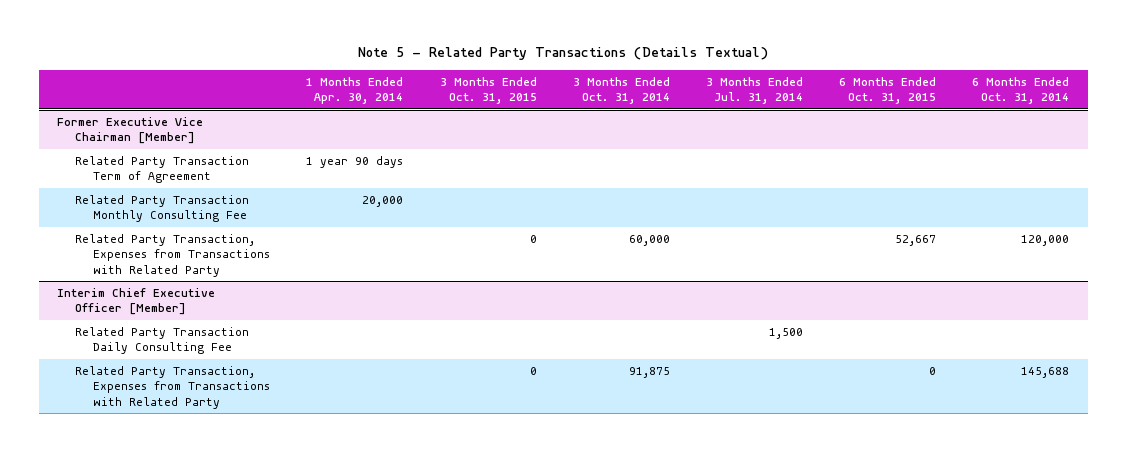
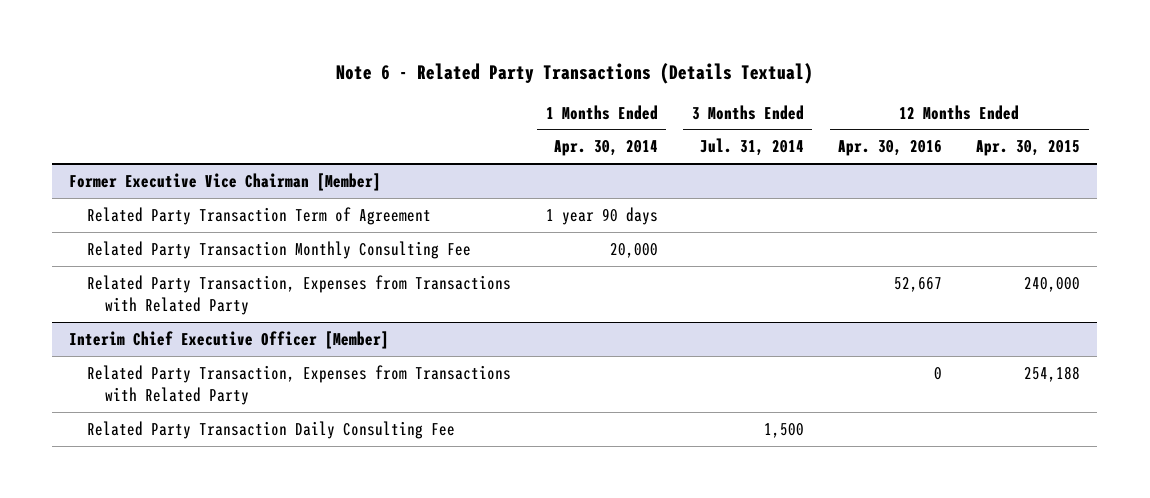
- Note 5 - Related Party Transactions (Details Textual)
+ Note 6 - Related Party Transactions (Details Textual)
- | 1 Months Ended Apr. 30, 2014 | 3 Months Ended Oct. 31, 2015 | 3 Months Ended Oct. 31, 2014 | 3 Months Ended Jul. 31, 2014 | 6 Months Ended Oct. 31, 2015 | 6 Months Ended Oct. 31, 2014
+ | 1 Months Ended Apr. 30, 2014 | 3 Months Ended Jul. 31, 2014 | 12 Months Ended Apr. 30, 2016 | 12 Months Ended Apr. 30, 2015
@ Interim Chief Executive Officer [Member]
moved down: Related Party Transaction Daily Consulting Fee | | 1,500 | |

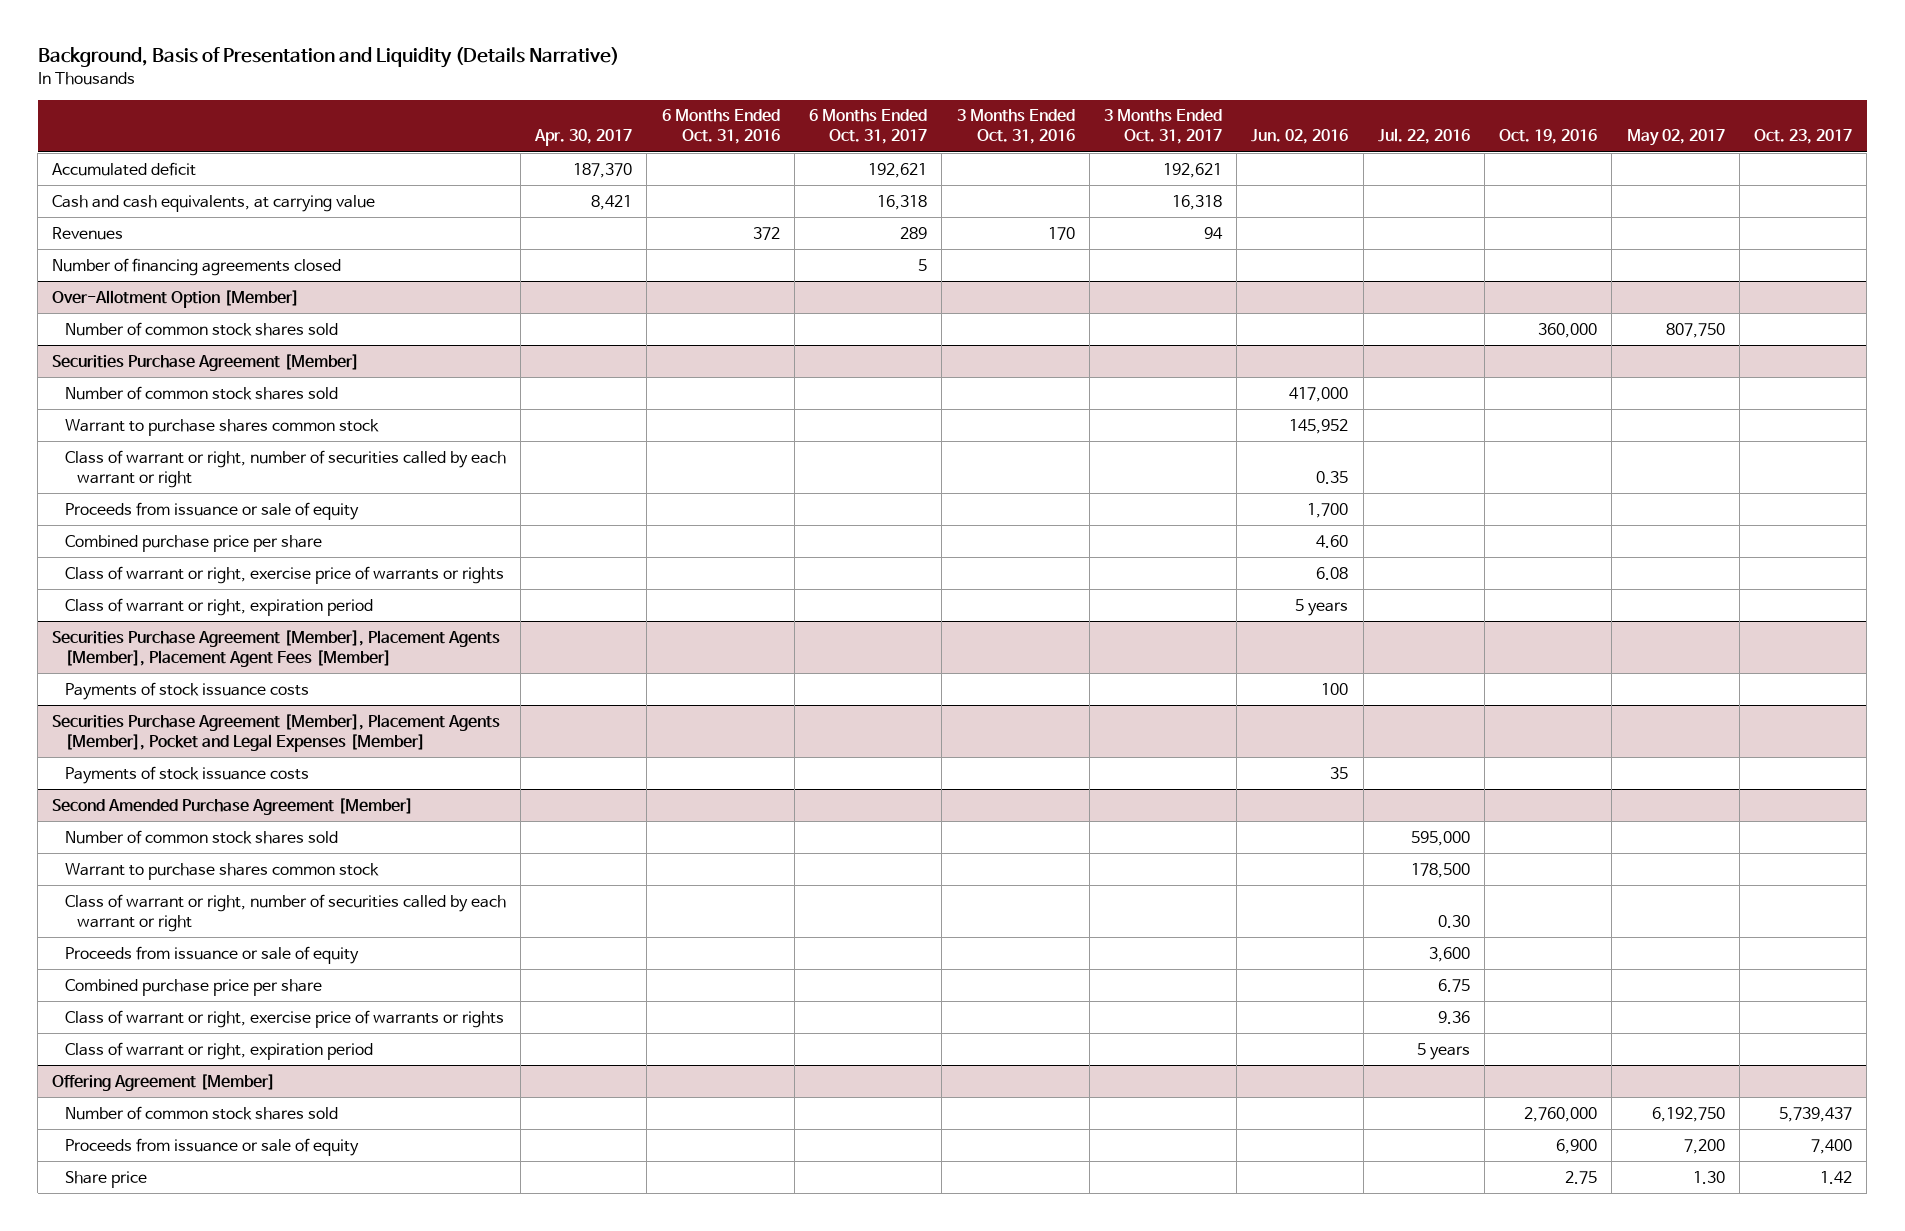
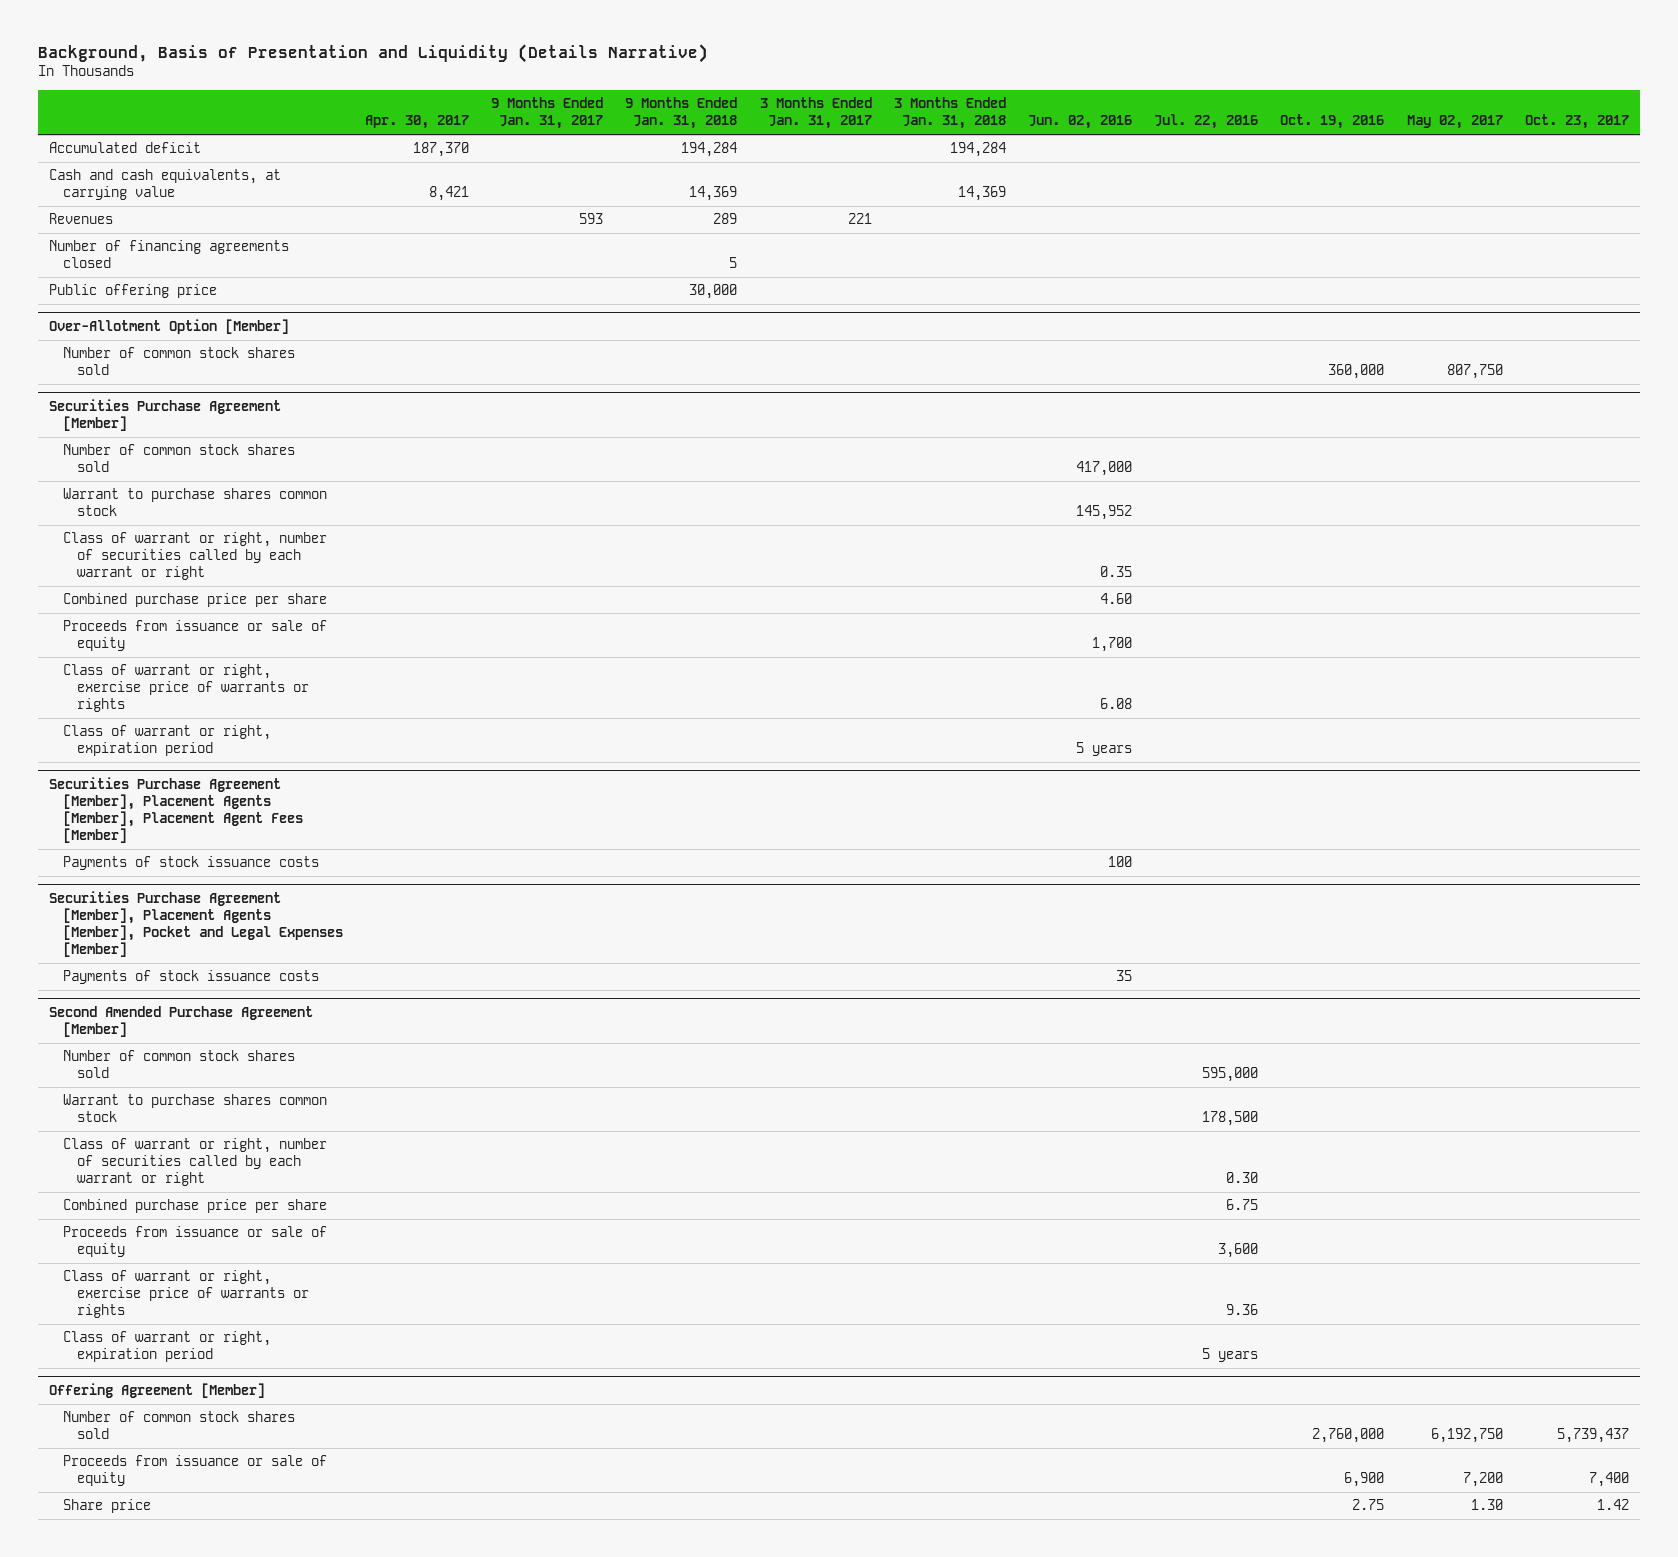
- | Apr. 30, 2017 | 6 Months Ended Oct. 31, 2016 | 6 Months Ended Oct. 31, 2017 | 3 Months Ended Oct. 31, 2016 | 3 Months Ended Oct. 31, 2017 | Jun. 02, 2016 | Jul. 22, 2016 | Oct. 19, 2016 | May 02, 2017 | Oct. 23, 2017
+ | Apr. 30, 2017 | 9 Months Ended Jan. 31, 2017 | 9 Months Ended Jan. 31, 2018 | 3 Months Ended Jan. 31, 2017 | 3 Months Ended Jan. 31, 2018 | Jun. 02, 2016 | Jul. 22, 2016 | Oct. 19, 2016 | May 02, 2017 | Oct. 23, 2017
+ Public offering price | | | 30,000 | | | | | | |
@ Securities Purchase Agreement [Member]
moved down: Proceeds from issuance or sale of equity | | | | | | 1,700 | | | |
@ Second Amended Purchase Agreement [Member]
moved down: Proceeds from issuance or sale of equity | | | | | | | 3,600 | | |

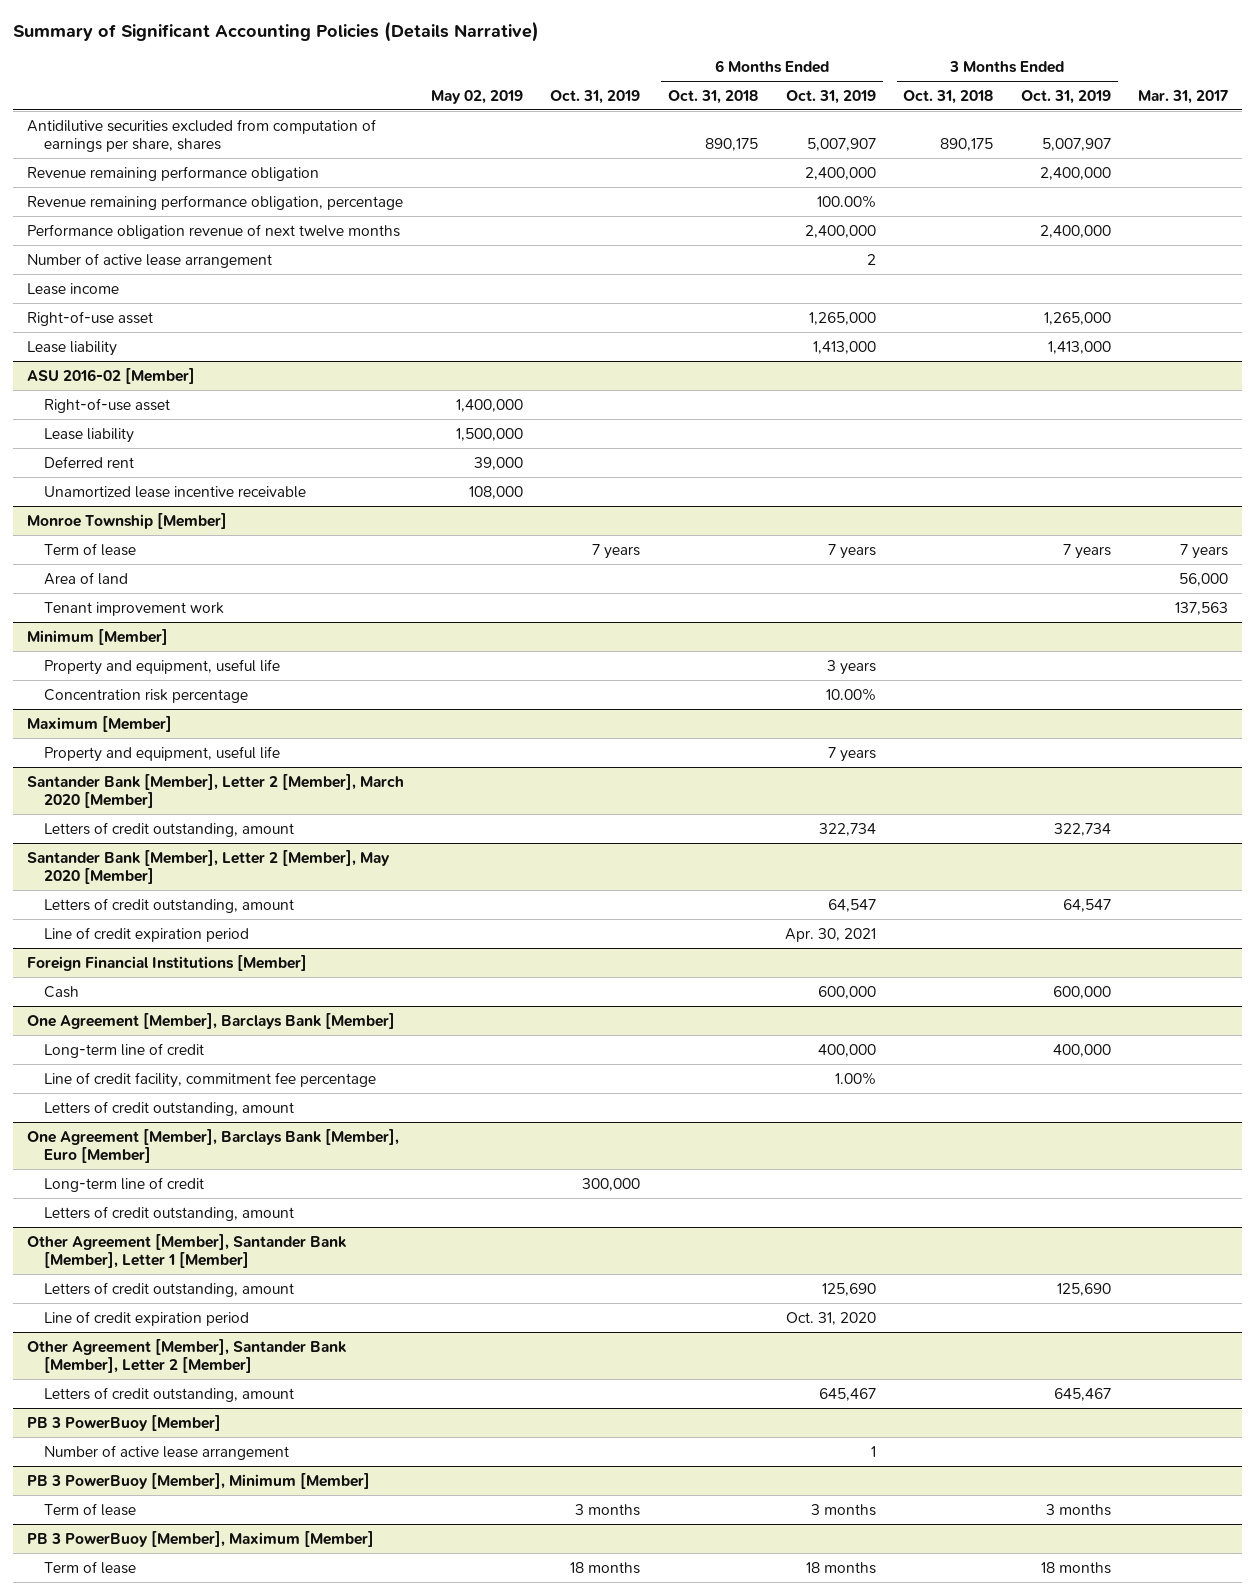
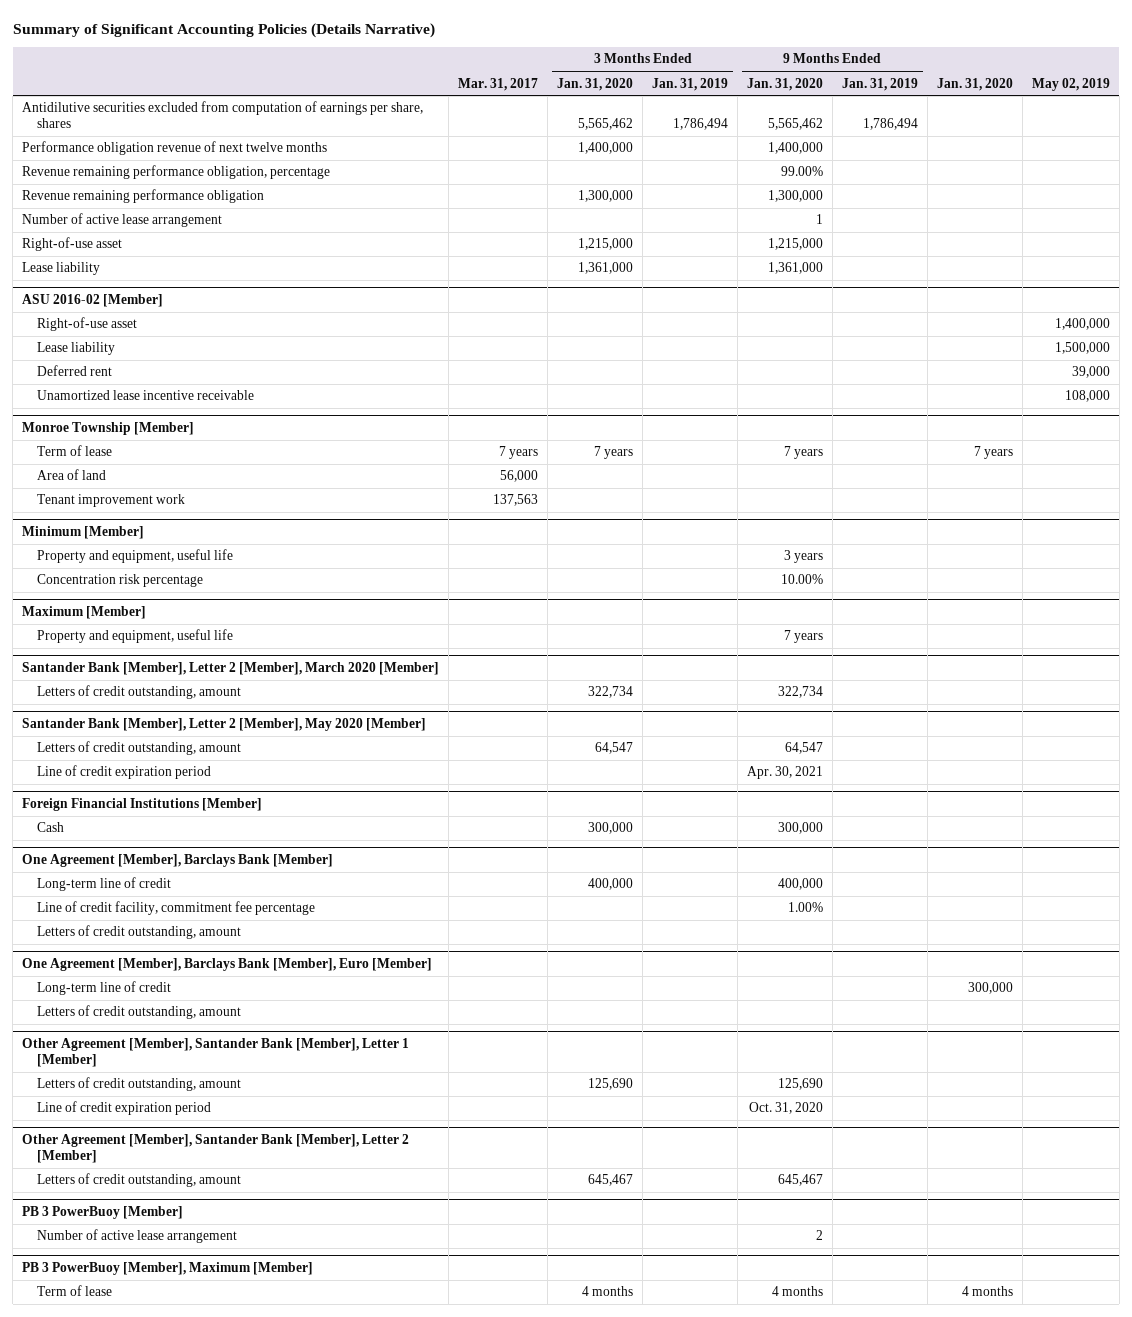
- | May 02, 2019 | Oct. 31, 2019 | 6 Months Ended Oct. 31, 2018 | 6 Months Ended Oct. 31, 2019 | 3 Months Ended Oct. 31, 2018 | 3 Months Ended Oct. 31, 2019 | Mar. 31, 2017
+ | Mar. 31, 2017 | 3 Months Ended Jan. 31, 2020 | 3 Months Ended Jan. 31, 2019 | 9 Months Ended Jan. 31, 2020 | 9 Months Ended Jan. 31, 2019 | Jan. 31, 2020 | May 02, 2019
moved down: Revenue remaining performance obligation, percentage | | | | 99.00% | | |
moved down: Revenue remaining performance obligation | | 1,300,000 | | 1,300,000 | | |
- Lease income
- PB 3 PowerBuoy [Member], Minimum [Member]
- Term of lease | | 3 months | | 3 months | | 3 months |

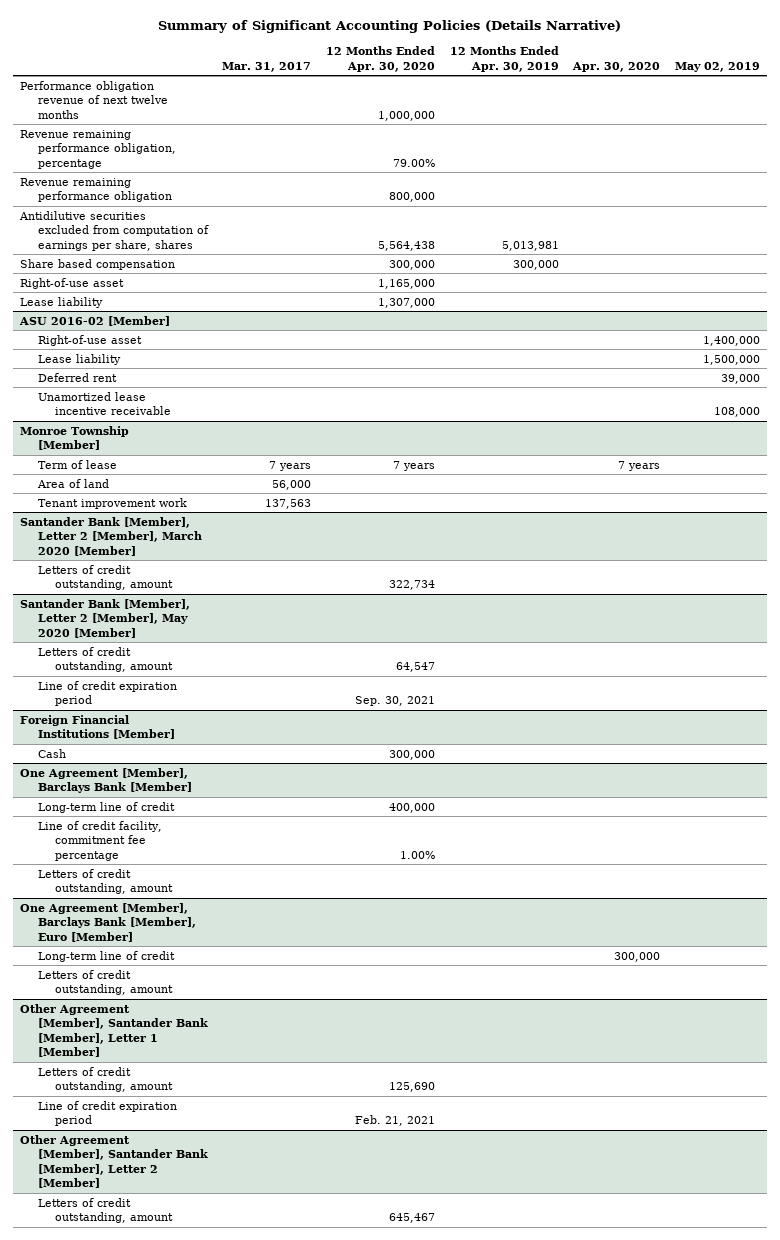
- | Mar. 31, 2017 | 3 Months Ended Jan. 31, 2020 | 3 Months Ended Jan. 31, 2019 | 9 Months Ended Jan. 31, 2020 | 9 Months Ended Jan. 31, 2019 | Jan. 31, 2020 | May 02, 2019
+ | Mar. 31, 2017 | 12 Months Ended Apr. 30, 2020 | 12 Months Ended Apr. 30, 2019 | Apr. 30, 2020 | May 02, 2019
- Number of active lease arrangement | | | | 1 | | |
moved down: Antidilutive securities excluded from computation of earnings per share, shares | | 5,564,438 | 5,013,981 | |
+ Share based compensation | | 300,000 | 300,000 | |
- Minimum [Member]
- Property and equipment, useful life | | | | 3 years | | |
- Concentration risk percentage | | | | 10.00% | | |
- Maximum [Member]
- Property and equipment, useful life | | | | 7 years | | |
- PB 3 PowerBuoy [Member]
- Number of active lease arrangement | | | | 2 | | |
- PB 3 PowerBuoy [Member], Maximum [Member]
- Term of lease | | 4 months | | 4 months | | 4 months |

